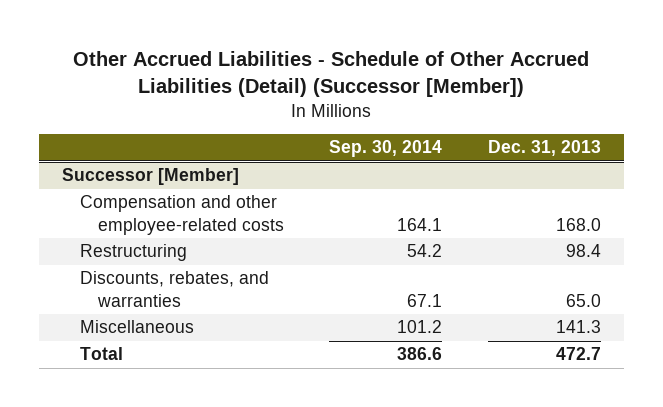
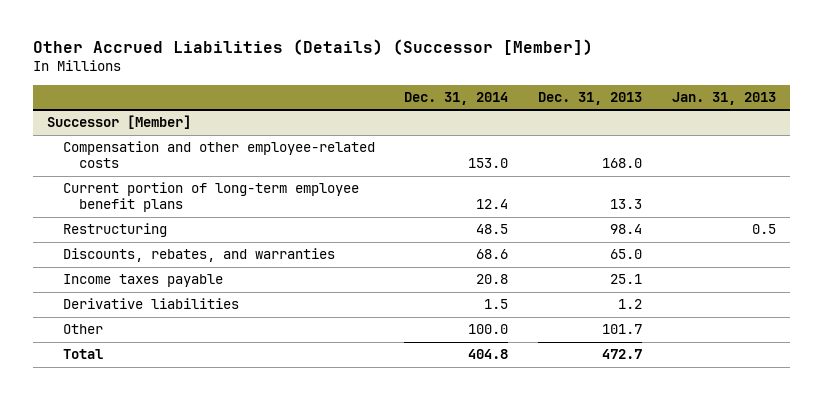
- Other Accrued Liabilities - Schedule of Other Accrued Liabilities (Detail) (Successor [Member])
+ Other Accrued Liabilities (Details) (Successor [Member])
- | Sep. 30, 2014 | Dec. 31, 2013
+ | Dec. 31, 2014 | Dec. 31, 2013 | Jan. 31, 2013
@ Successor [Member]
+ Current portion of long-term employee benefit plans | 12.4 | 13.3 |
- Miscellaneous | 101.2 | 141.3
+ Income taxes payable | 20.8 | 25.1 |
+ Derivative liabilities | 1.5 | 1.2 |
+ Other | 100.0 | 101.7 |

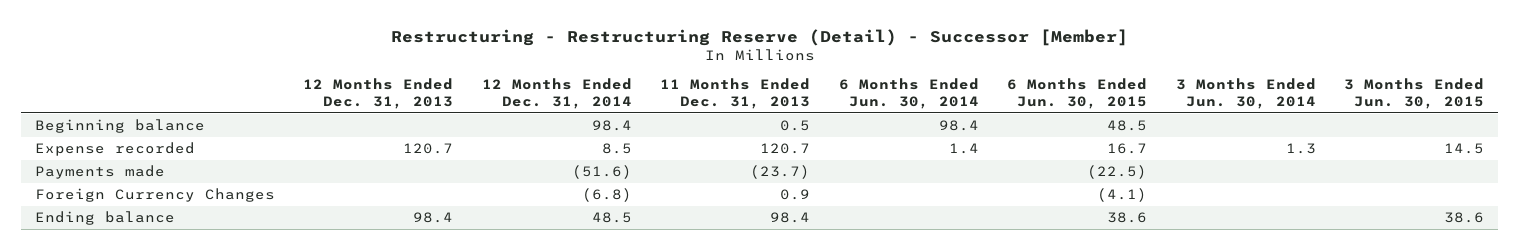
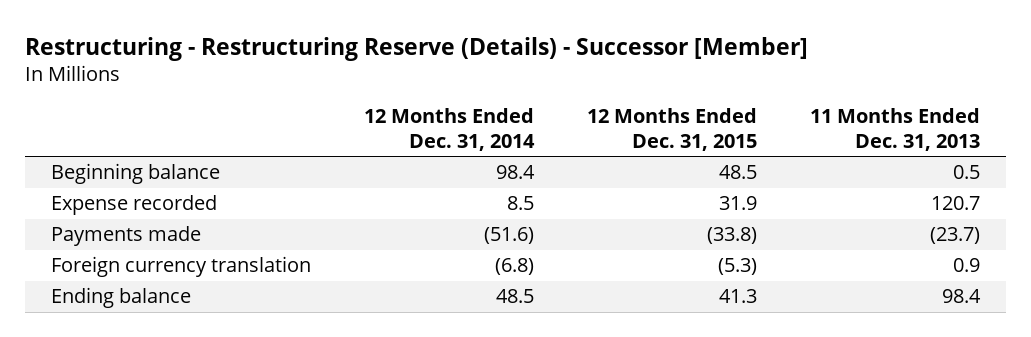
- Restructuring - Restructuring Reserve (Detail) - Successor [Member]
+ Restructuring - Restructuring Reserve (Details) - Successor [Member]
- | 12 Months Ended Dec. 31, 2013 | 12 Months Ended Dec. 31, 2014 | 11 Months Ended Dec. 31, 2013 | 6 Months Ended Jun. 30, 2014 | 6 Months Ended Jun. 30, 2015 | 3 Months Ended Jun. 30, 2014 | 3 Months Ended Jun. 30, 2015
+ | 12 Months Ended Dec. 31, 2014 | 12 Months Ended Dec. 31, 2015 | 11 Months Ended Dec. 31, 2013
- Foreign Currency Changes | | (6.8) | 0.9 | | (4.1) | |
+ Foreign currency translation | (6.8) | (5.3) | 0.9

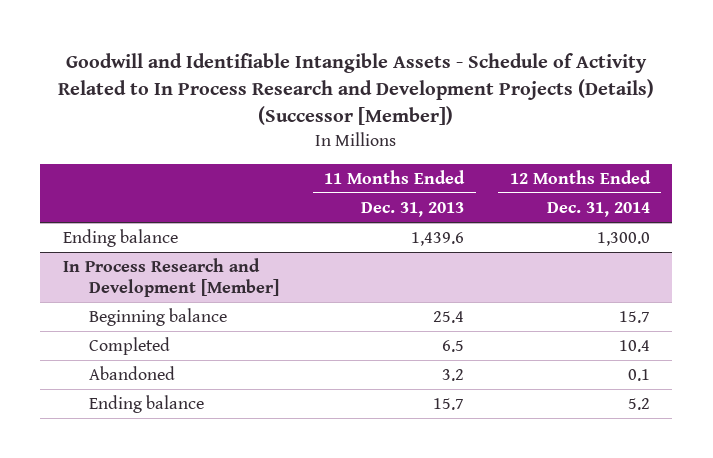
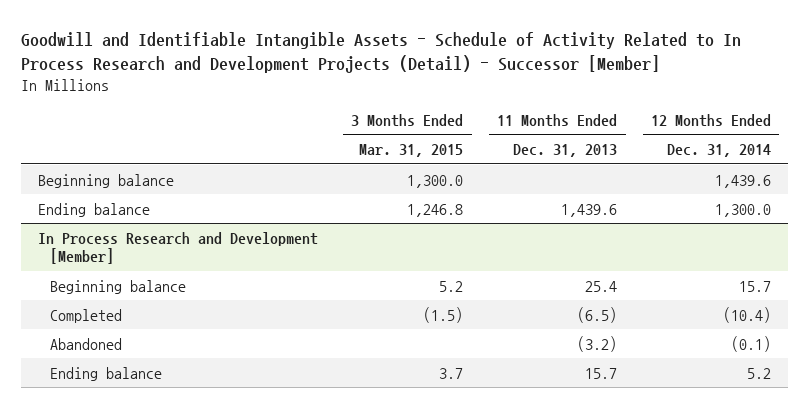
- Goodwill and Identifiable Intangible Assets - Schedule of Activity Related to In Process Research and Development Projects (Details) (Successor [Member])
+ Goodwill and Identifiable Intangible Assets - Schedule of Activity Related to In Process Research and Development Projects (Detail) - Successor [Member]
- | 11 Months Ended Dec. 31, 2013 | 12 Months Ended Dec. 31, 2014
+ | 3 Months Ended Mar. 31, 2015 | 11 Months Ended Dec. 31, 2013 | 12 Months Ended Dec. 31, 2014
+ Beginning balance | 1,300.0 | | 1,439.6
@ In Process Research and Development [Member]
- Completed | 6.5 | 10.4
- Abandoned | 3.2 | 0.1
+ Completed | (1.5) | (6.5) | (10.4)
+ Abandoned | | (3.2) | (0.1)

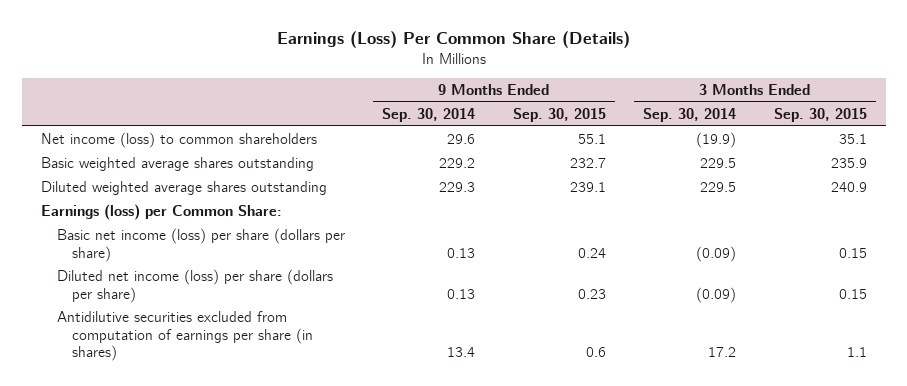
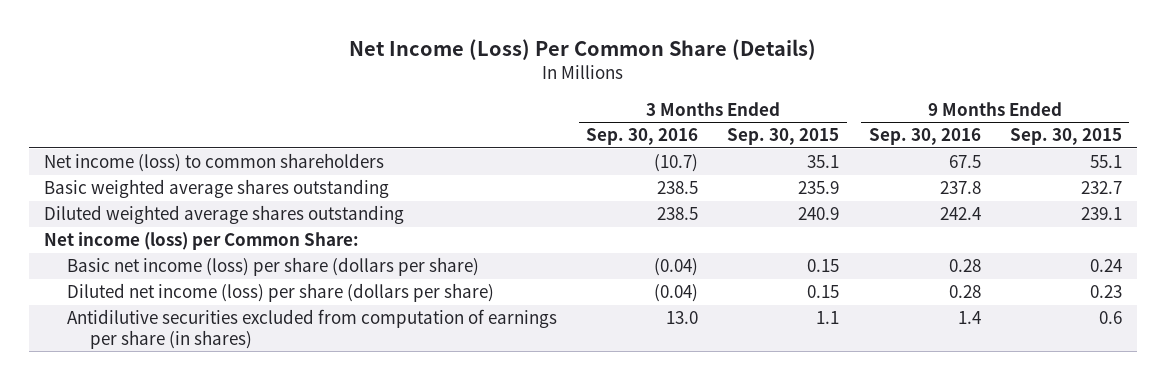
- Earnings (Loss) Per Common Share (Details)
+ Net Income (Loss) Per Common Share (Details)
- | 9 Months Ended Sep. 30, 2014 | 9 Months Ended Sep. 30, 2015 | 3 Months Ended Sep. 30, 2014 | 3 Months Ended Sep. 30, 2015
+ | 3 Months Ended Sep. 30, 2016 | 3 Months Ended Sep. 30, 2015 | 9 Months Ended Sep. 30, 2016 | 9 Months Ended Sep. 30, 2015
- Earnings (loss) per Common Share:
+ Net income (loss) per Common Share:

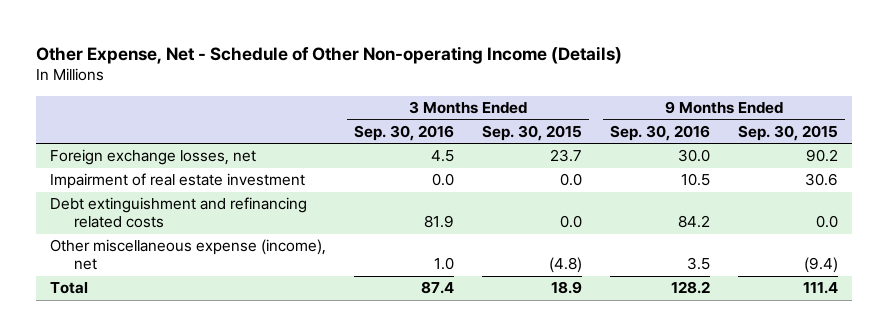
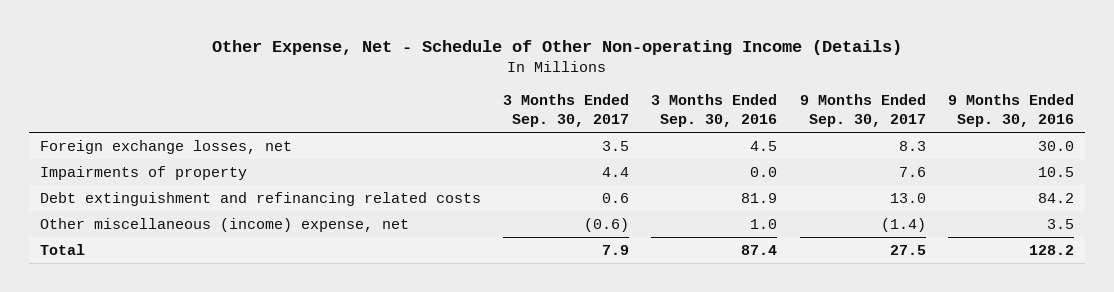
- | 3 Months Ended Sep. 30, 2016 | 3 Months Ended Sep. 30, 2015 | 9 Months Ended Sep. 30, 2016 | 9 Months Ended Sep. 30, 2015
+ | 3 Months Ended Sep. 30, 2017 | 3 Months Ended Sep. 30, 2016 | 9 Months Ended Sep. 30, 2017 | 9 Months Ended Sep. 30, 2016
- Impairment of real estate investment | 0.0 | 0.0 | 10.5 | 30.6
+ Impairments of property | 4.4 | 0.0 | 7.6 | 10.5
- Other miscellaneous expense (income), net | 1.0 | (4.8) | 3.5 | (9.4)
+ Other miscellaneous (income) expense, net | (0.6) | 1.0 | (1.4) | 3.5

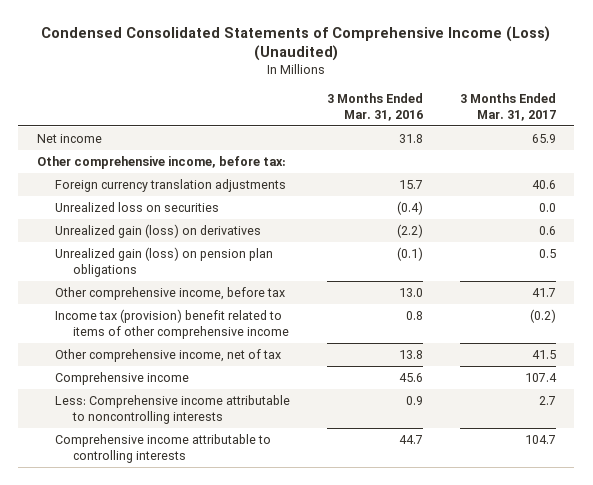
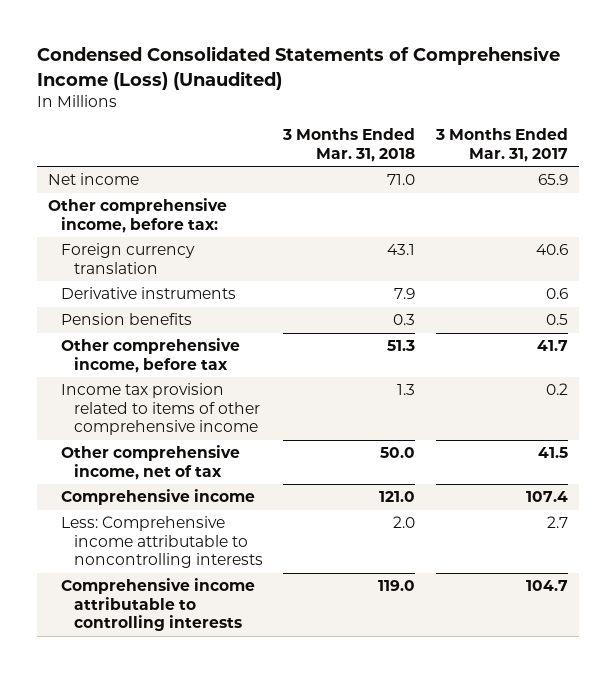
- | 3 Months Ended Mar. 31, 2016 | 3 Months Ended Mar. 31, 2017
+ | 3 Months Ended Mar. 31, 2018 | 3 Months Ended Mar. 31, 2017
- Foreign currency translation adjustments | 15.7 | 40.6
- Unrealized loss on securities | (0.4) | 0.0
- Unrealized gain (loss) on derivatives | (2.2) | 0.6
- Unrealized gain (loss) on pension plan obligations | (0.1) | 0.5
+ Foreign currency translation | 43.1 | 40.6
+ Derivative instruments | 7.9 | 0.6
+ Pension benefits | 0.3 | 0.5
- Income tax (provision) benefit related to items of other comprehensive income | 0.8 | (0.2)
+ Income tax provision related to items of other comprehensive income | 1.3 | 0.2

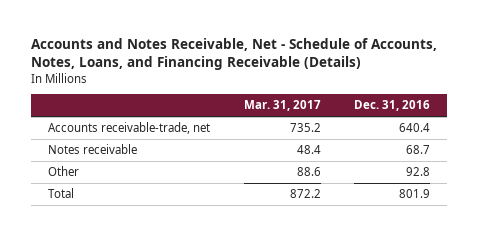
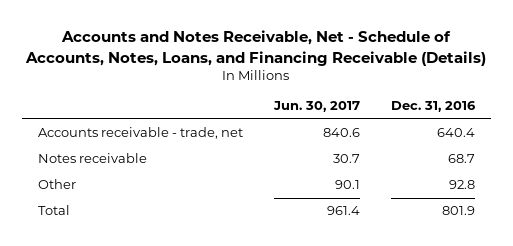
- | Mar. 31, 2017 | Dec. 31, 2016
+ | Jun. 30, 2017 | Dec. 31, 2016
- Accounts receivable-trade, net | 735.2 | 640.4
+ Accounts receivable - trade, net | 840.6 | 640.4

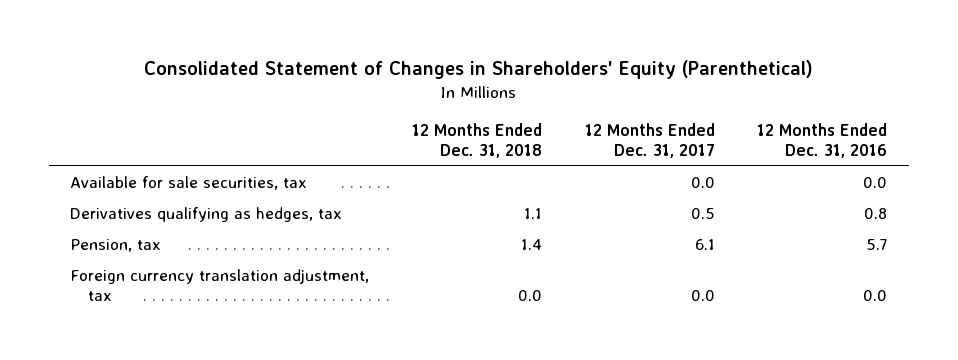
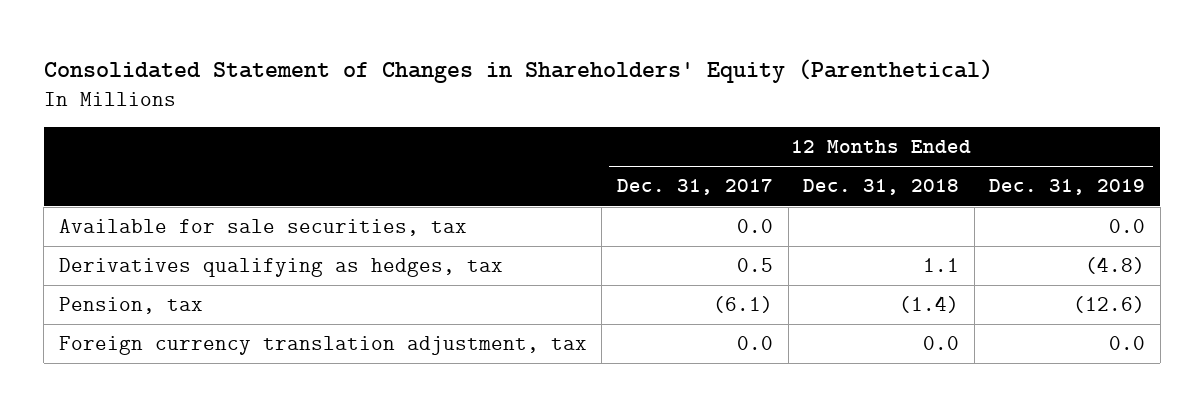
- | 12 Months Ended Dec. 31, 2018 | 12 Months Ended Dec. 31, 2017 | 12 Months Ended Dec. 31, 2016
+ | 12 Months Ended Dec. 31, 2017 | 12 Months Ended Dec. 31, 2018 | 12 Months Ended Dec. 31, 2019
- Pension, tax | 1.4 | 6.1 | 5.7
+ Pension, tax | (6.1) | (1.4) | (12.6)

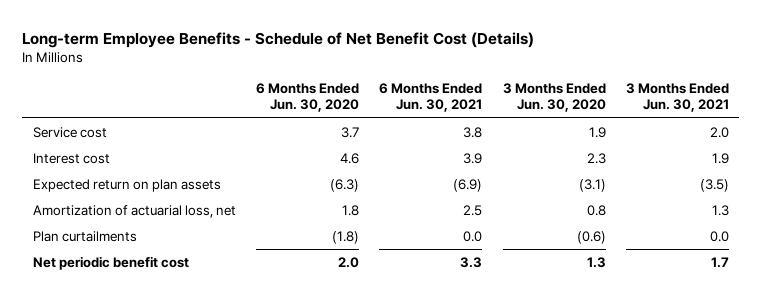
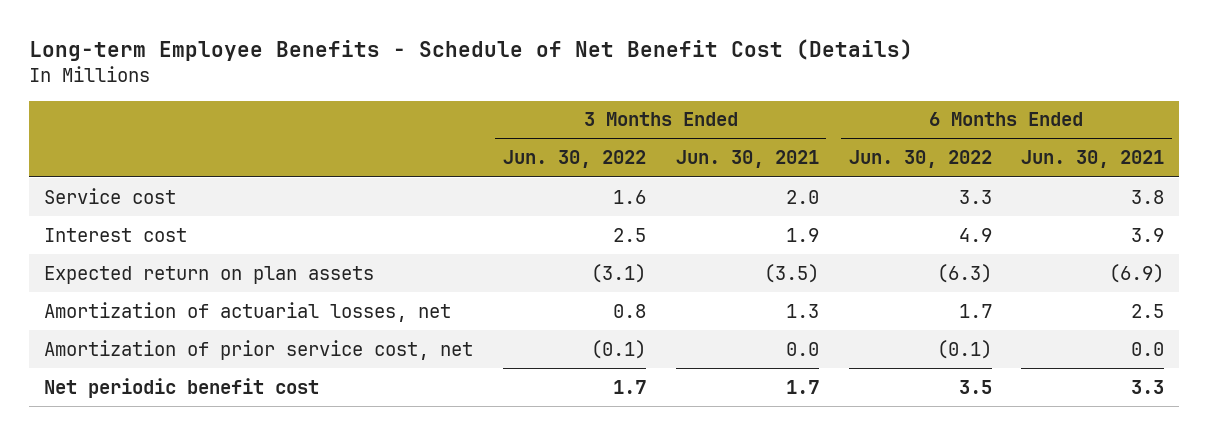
- | 6 Months Ended Jun. 30, 2020 | 6 Months Ended Jun. 30, 2021 | 3 Months Ended Jun. 30, 2020 | 3 Months Ended Jun. 30, 2021
+ | 3 Months Ended Jun. 30, 2022 | 3 Months Ended Jun. 30, 2021 | 6 Months Ended Jun. 30, 2022 | 6 Months Ended Jun. 30, 2021
- Amortization of actuarial loss, net | 1.8 | 2.5 | 0.8 | 1.3
- Plan curtailments | (1.8) | 0.0 | (0.6) | 0.0
+ Amortization of actuarial losses, net | 0.8 | 1.3 | 1.7 | 2.5
+ Amortization of prior service cost, net | (0.1) | 0.0 | (0.1) | 0.0

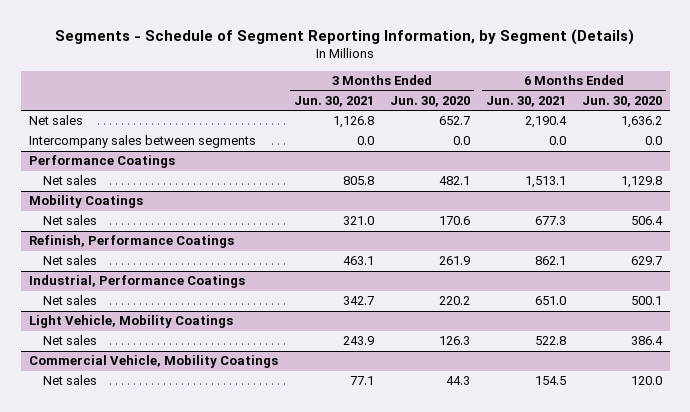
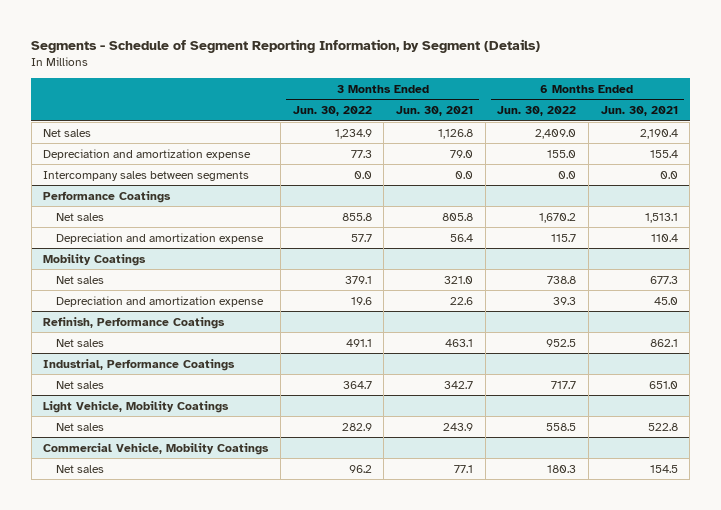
- | 3 Months Ended Jun. 30, 2021 | 3 Months Ended Jun. 30, 2020 | 6 Months Ended Jun. 30, 2021 | 6 Months Ended Jun. 30, 2020
+ | 3 Months Ended Jun. 30, 2022 | 3 Months Ended Jun. 30, 2021 | 6 Months Ended Jun. 30, 2022 | 6 Months Ended Jun. 30, 2021
+ Depreciation and amortization expense | 77.3 | 79.0 | 155.0 | 155.4
@ Performance Coatings
+ Depreciation and amortization expense | 57.7 | 56.4 | 115.7 | 110.4
@ Mobility Coatings
+ Depreciation and amortization expense | 19.6 | 22.6 | 39.3 | 45.0

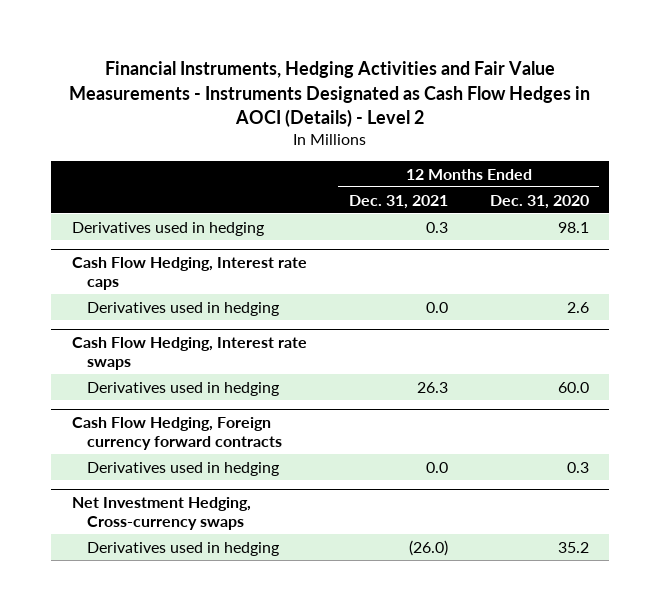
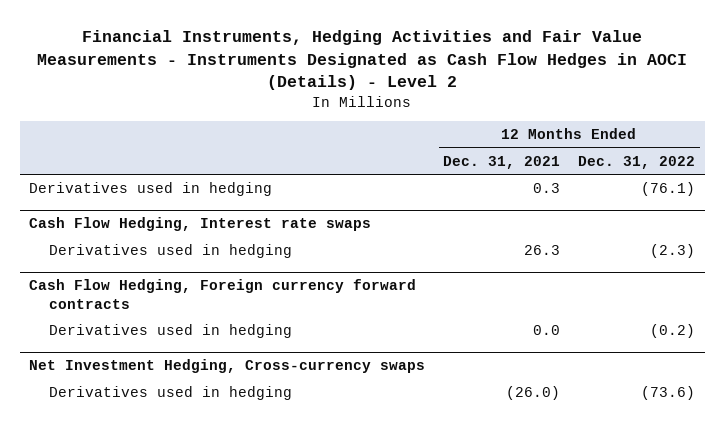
- | 12 Months Ended Dec. 31, 2021 | 12 Months Ended Dec. 31, 2020
+ | 12 Months Ended Dec. 31, 2021 | 12 Months Ended Dec. 31, 2022
- Cash Flow Hedging, Interest rate caps
- Derivatives used in hedging | 0.0 | 2.6

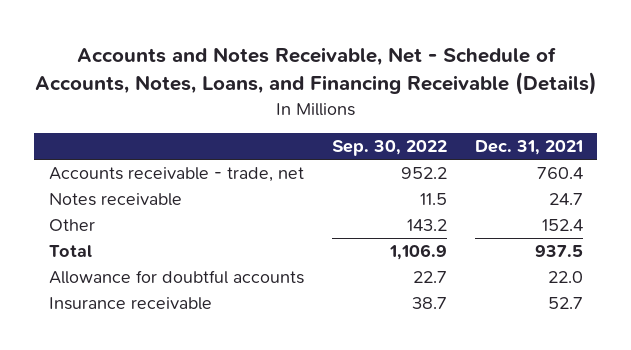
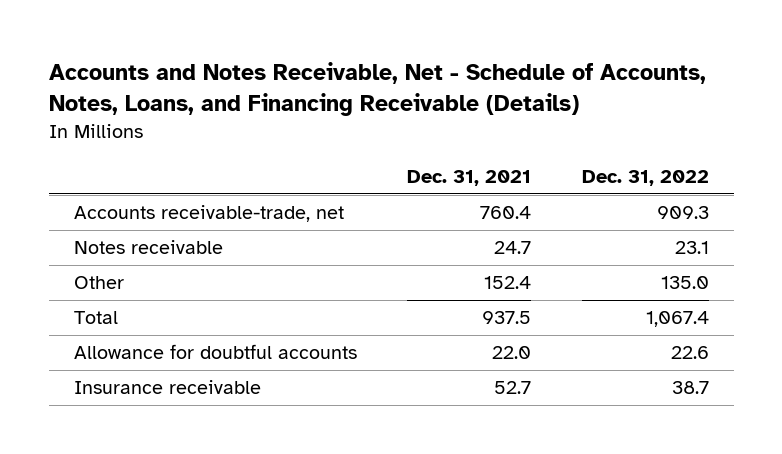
- | Sep. 30, 2022 | Dec. 31, 2021
+ | Dec. 31, 2021 | Dec. 31, 2022
- Accounts receivable - trade, net | 952.2 | 760.4
+ Accounts receivable-trade, net | 760.4 | 909.3

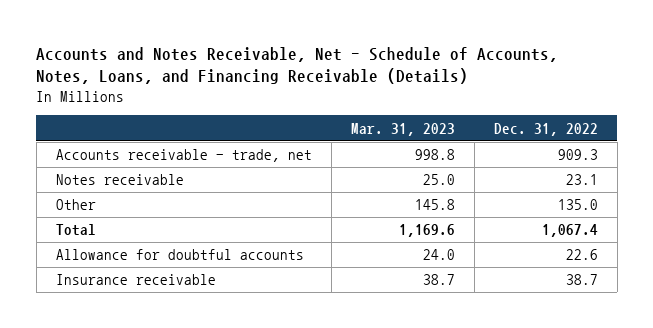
- | Dec. 31, 2021 | Dec. 31, 2022
+ | Mar. 31, 2023 | Dec. 31, 2022
- Accounts receivable-trade, net | 760.4 | 909.3
+ Accounts receivable - trade, net | 998.8 | 909.3

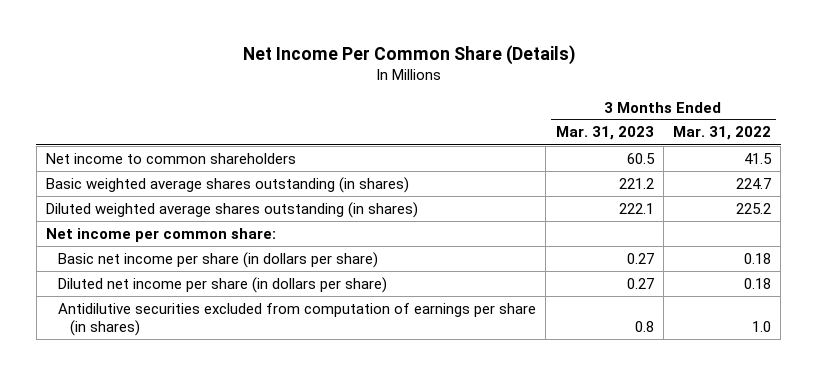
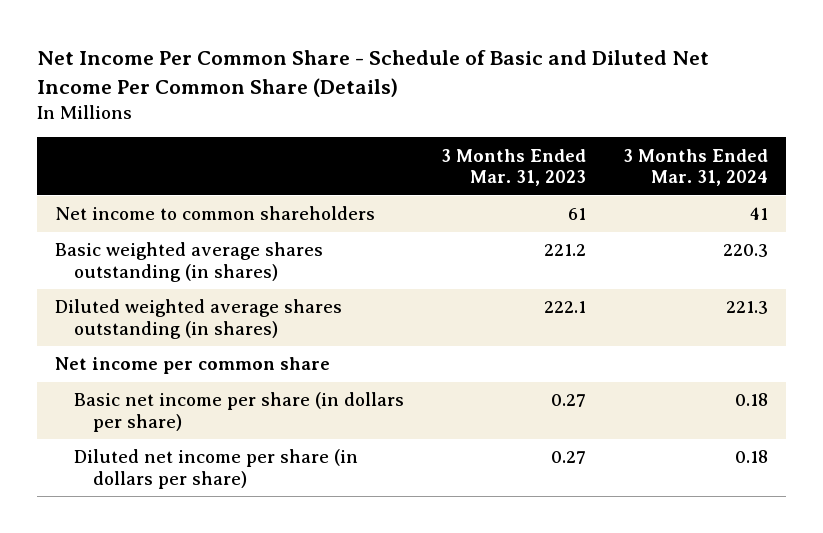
- Net Income Per Common Share (Details)
+ Net Income Per Common Share - Schedule of Basic and Diluted Net Income Per Common Share (Details)
- | 3 Months Ended Mar. 31, 2023 | 3 Months Ended Mar. 31, 2022
+ | 3 Months Ended Mar. 31, 2023 | 3 Months Ended Mar. 31, 2024
- Net income to common shareholders | 60.5 | 41.5
+ Net income to common shareholders | 61 | 41
- Net income per common share:
+ Net income per common share
- Antidilutive securities excluded from computation of earnings per share (in shares) | 0.8 | 1.0

